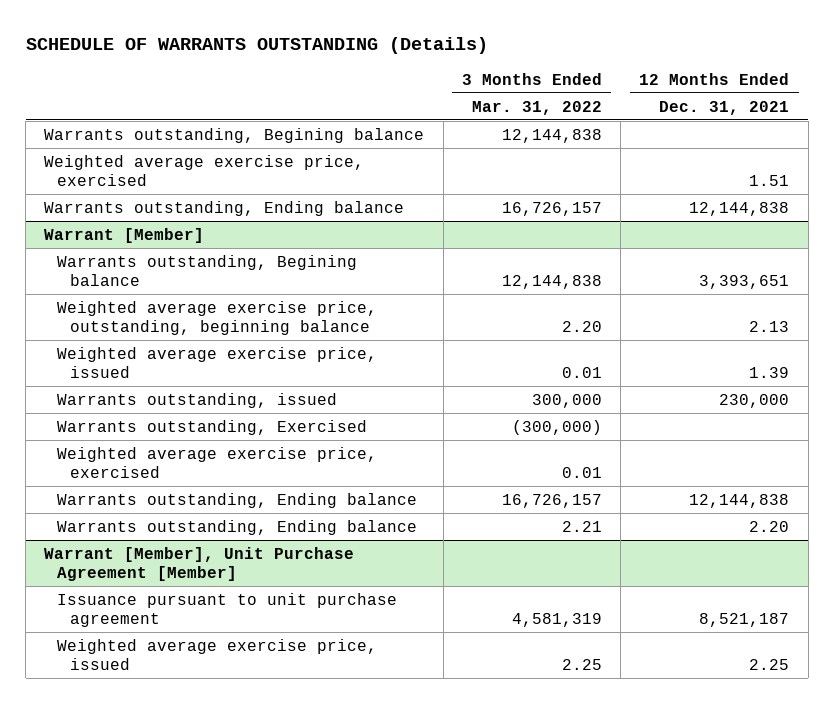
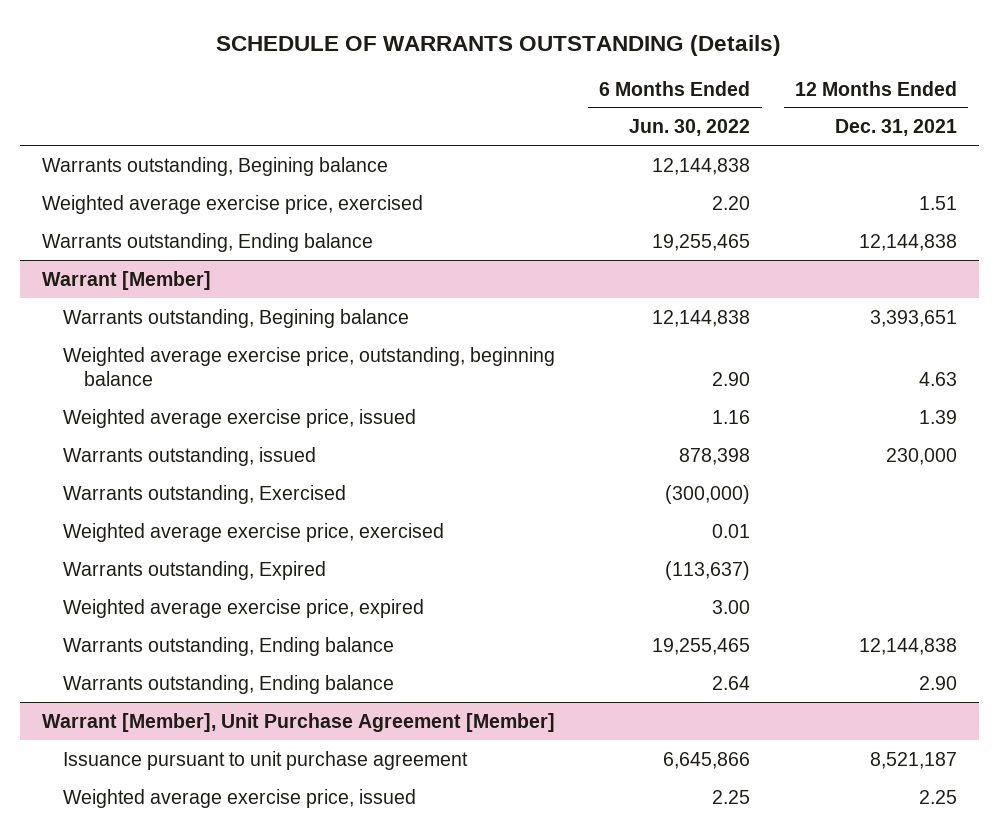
- | 3 Months Ended Mar. 31, 2022 | 12 Months Ended Dec. 31, 2021
+ | 6 Months Ended Jun. 30, 2022 | 12 Months Ended Dec. 31, 2021
@ Warrant [Member]
- Weighted average exercise price, outstanding, beginning balance | 2.20 | 2.13
+ Weighted average exercise price, outstanding, beginning balance | 2.90 | 4.63
+ Warrants outstanding, Expired | (113,637) |
+ Weighted average exercise price, expired | 3.00 |
- Warrants outstanding, Ending balance | 2.21 | 2.20
+ Warrants outstanding, Ending balance | 2.64 | 2.90

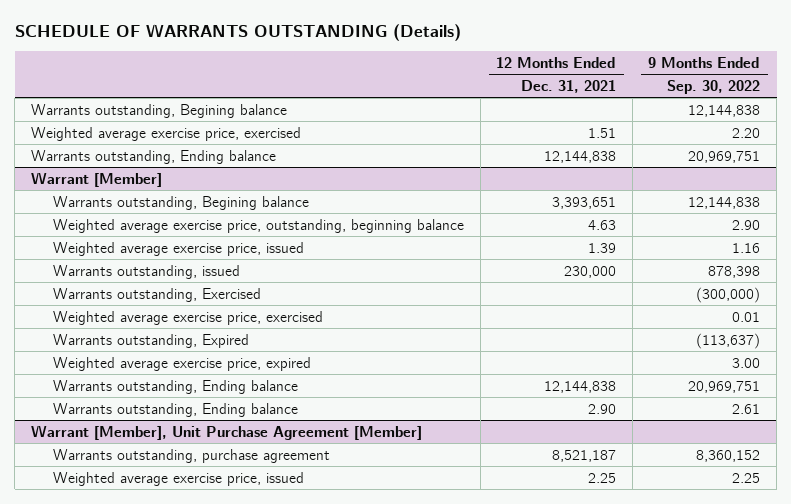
- | 6 Months Ended Jun. 30, 2022 | 12 Months Ended Dec. 31, 2021
+ | 12 Months Ended Dec. 31, 2021 | 9 Months Ended Sep. 30, 2022
@ Warrant [Member], Unit Purchase Agreement [Member]
- Issuance pursuant to unit purchase agreement | 6,645,866 | 8,521,187
+ Warrants outstanding, purchase agreement | 8,521,187 | 8,360,152

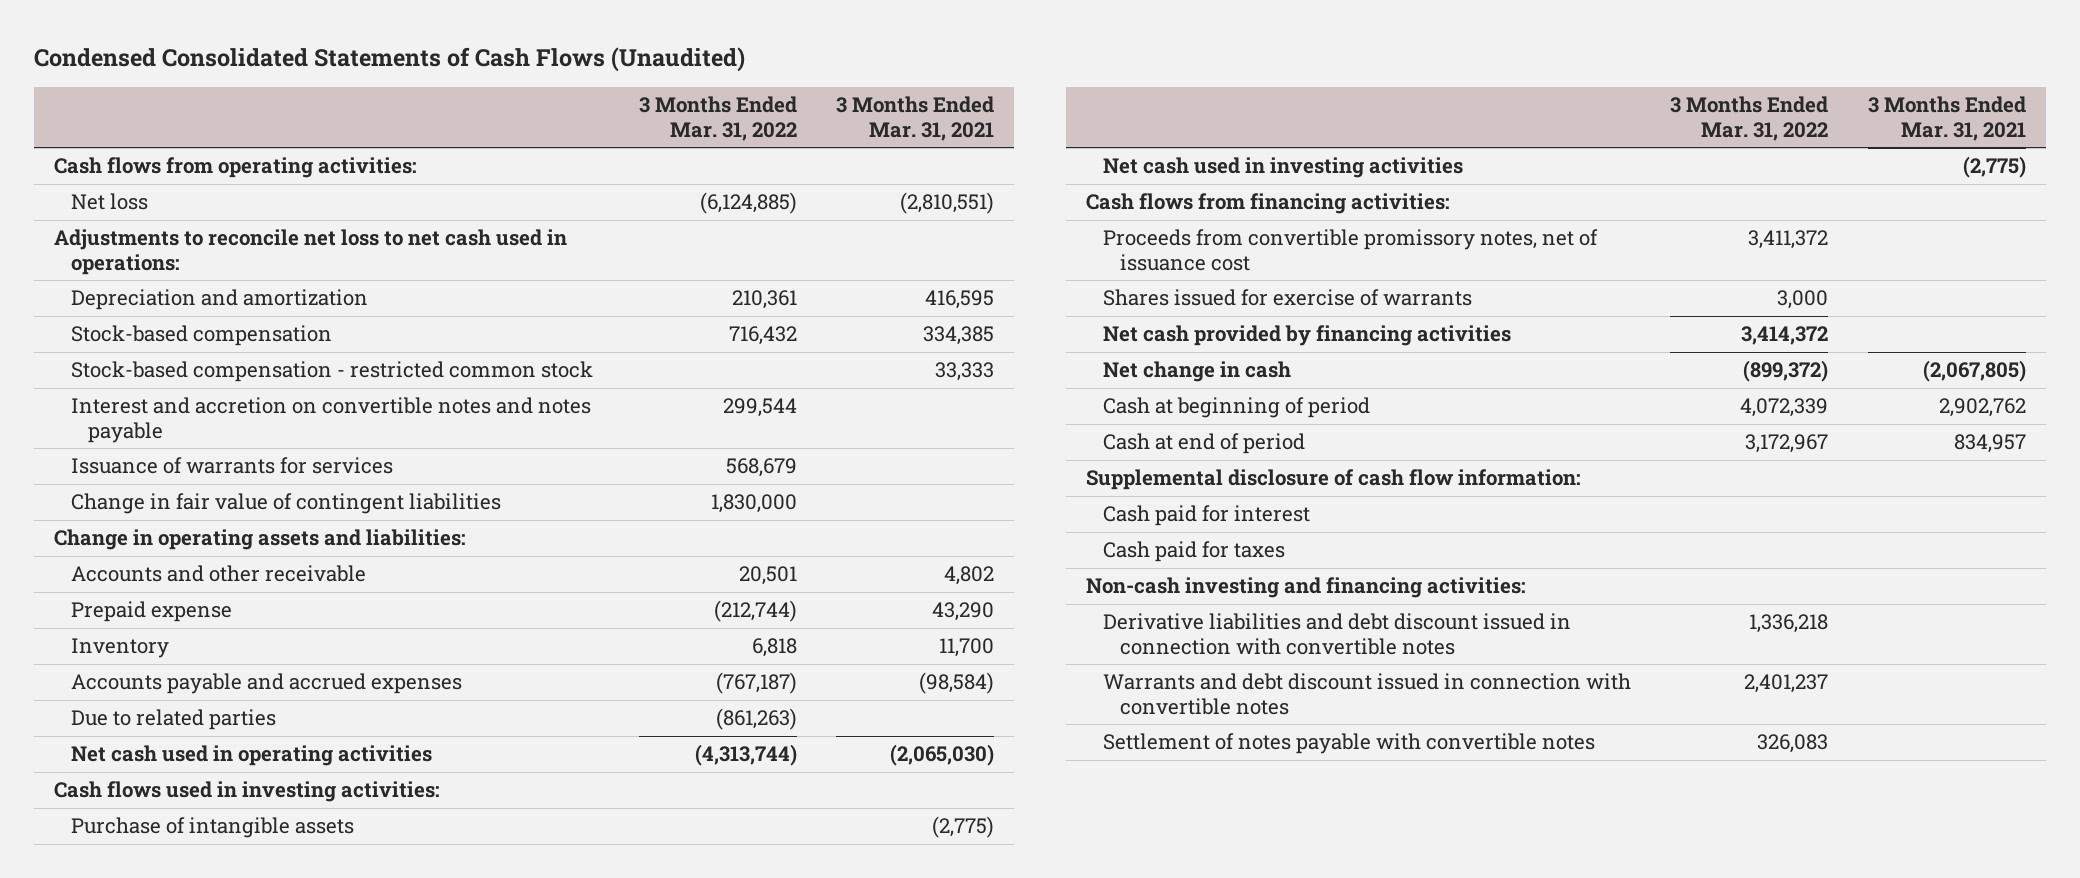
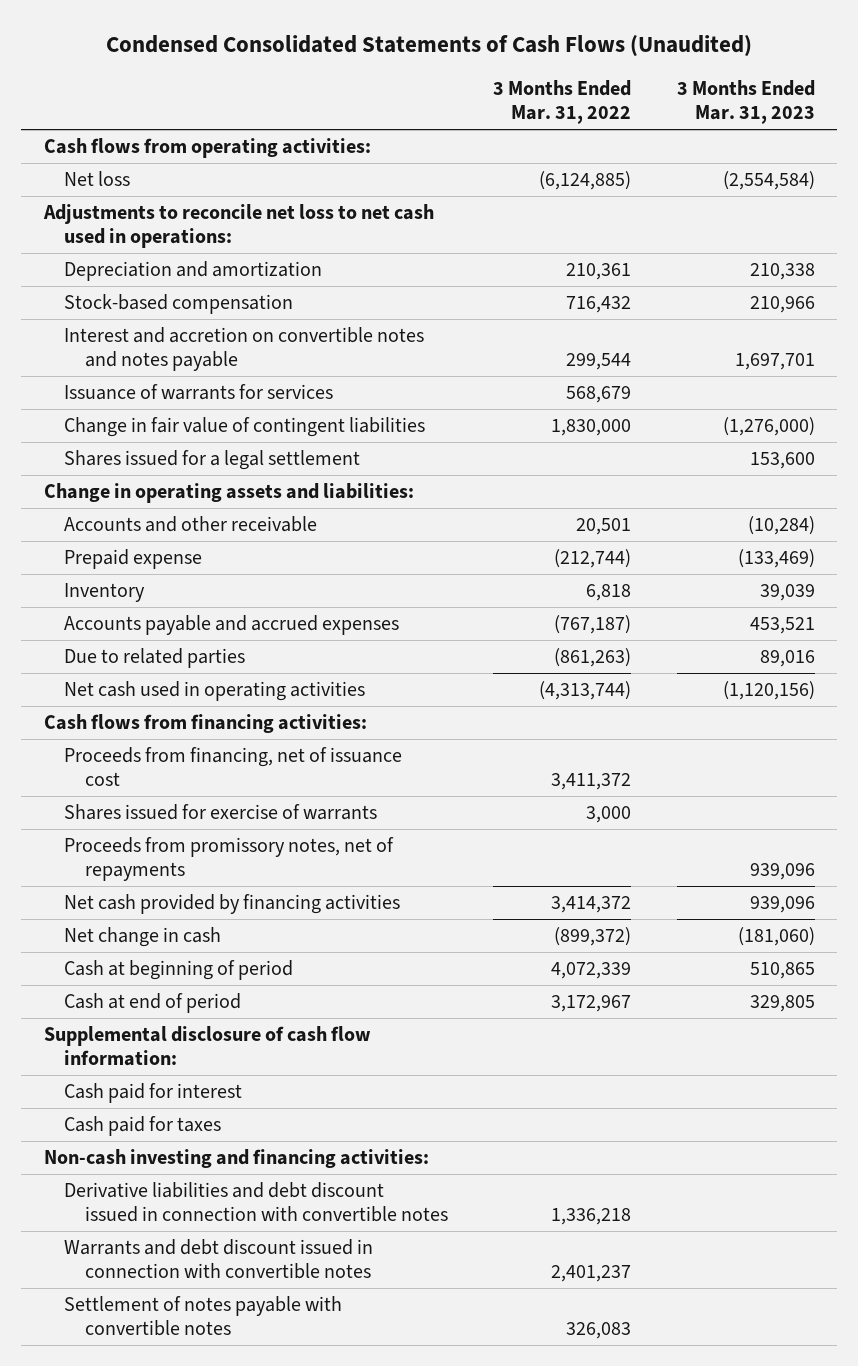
- | 3 Months Ended Mar. 31, 2022 | 3 Months Ended Mar. 31, 2021
+ | 3 Months Ended Mar. 31, 2022 | 3 Months Ended Mar. 31, 2023
- Stock-based compensation - restricted common stock | | 33,333
+ Shares issued for a legal settlement | | 153,600
- Cash flows used in investing activities:
- Purchase of intangible assets | | (2,775)
- Net cash used in investing activities | | (2,775)
- Proceeds from convertible promissory notes, net of issuance cost | 3,411,372 |
+ Proceeds from financing, net of issuance cost | 3,411,372 |
+ Proceeds from promissory notes, net of repayments | | 939,096

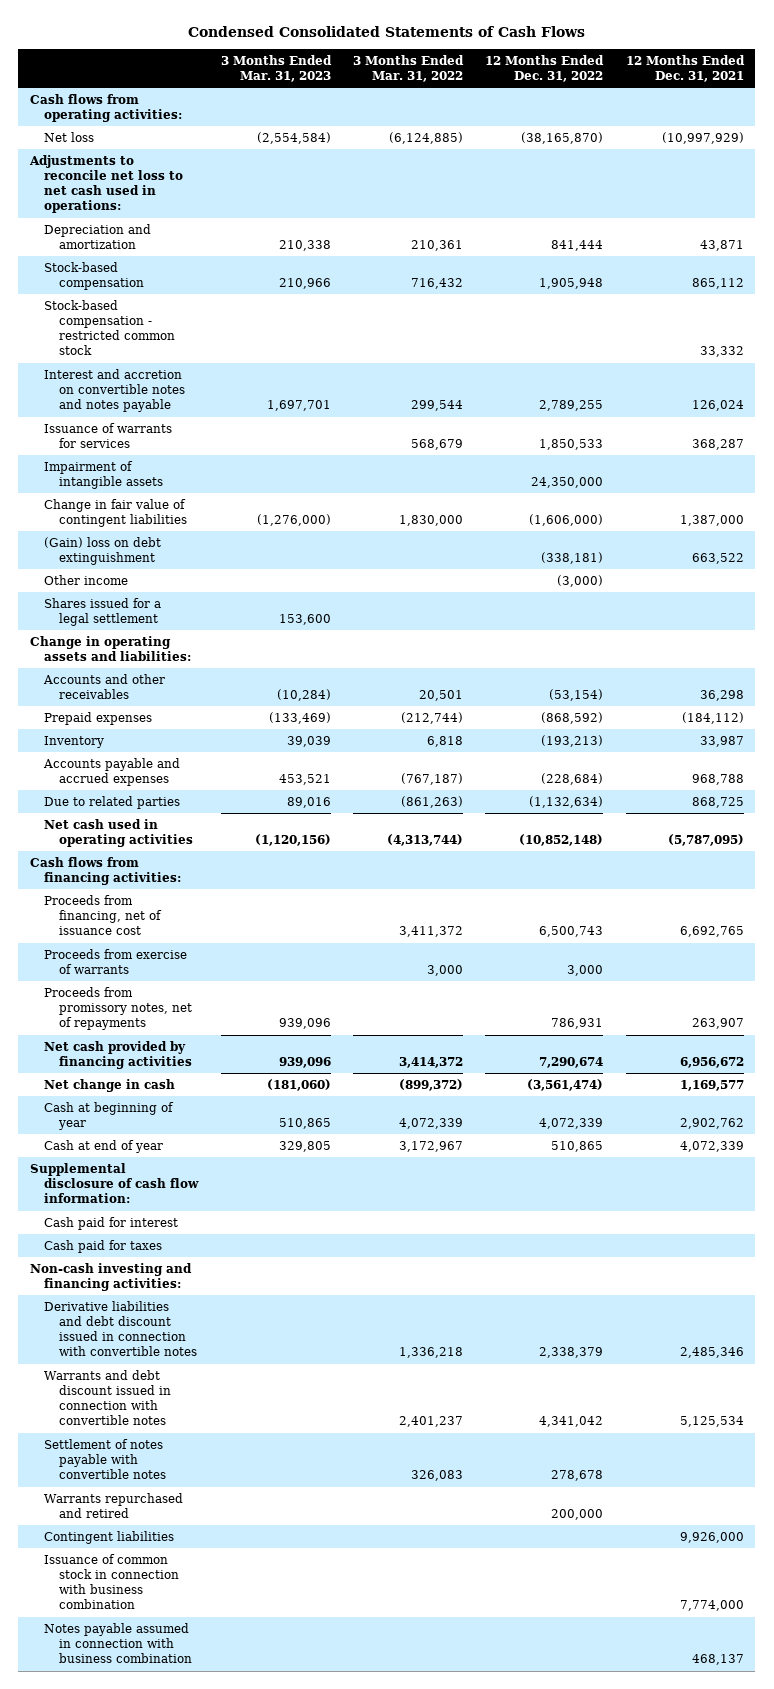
- Condensed Consolidated Statements of Cash Flows (Unaudited)
+ Condensed Consolidated Statements of Cash Flows
- | 3 Months Ended Mar. 31, 2022 | 3 Months Ended Mar. 31, 2023
+ | 3 Months Ended Mar. 31, 2023 | 3 Months Ended Mar. 31, 2022 | 12 Months Ended Dec. 31, 2022 | 12 Months Ended Dec. 31, 2021
+ Stock-based compensation - restricted common stock | | | | 33,332
+ Impairment of intangible assets | | | 24,350,000 |
+ (Gain) loss on debt extinguishment | | | (338,181) | 663,522
+ Other income | | | (3,000) |
- Accounts and other receivable | 20,501 | (10,284)
- Prepaid expense | (212,744) | (133,469)
+ Accounts and other receivables | (10,284) | 20,501 | (53,154) | 36,298
+ Prepaid expenses | (133,469) | (212,744) | (868,592) | (184,112)
- Shares issued for exercise of warrants | 3,000 |
+ Proceeds from exercise of warrants | | 3,000 | 3,000 |
- Cash at beginning of period | 4,072,339 | 510,865
- Cash at end of period | 3,172,967 | 329,805
+ Cash at beginning of year | 510,865 | 4,072,339 | 4,072,339 | 2,902,762
+ Cash at end of year | 329,805 | 3,172,967 | 510,865 | 4,072,339
+ Warrants repurchased and retired | | | 200,000 |
+ Contingent liabilities | | | | 9,926,000
+ Issuance of common stock in connection with business combination | | | | 7,774,000
+ Notes payable assumed in connection with business combination | | | | 468,137

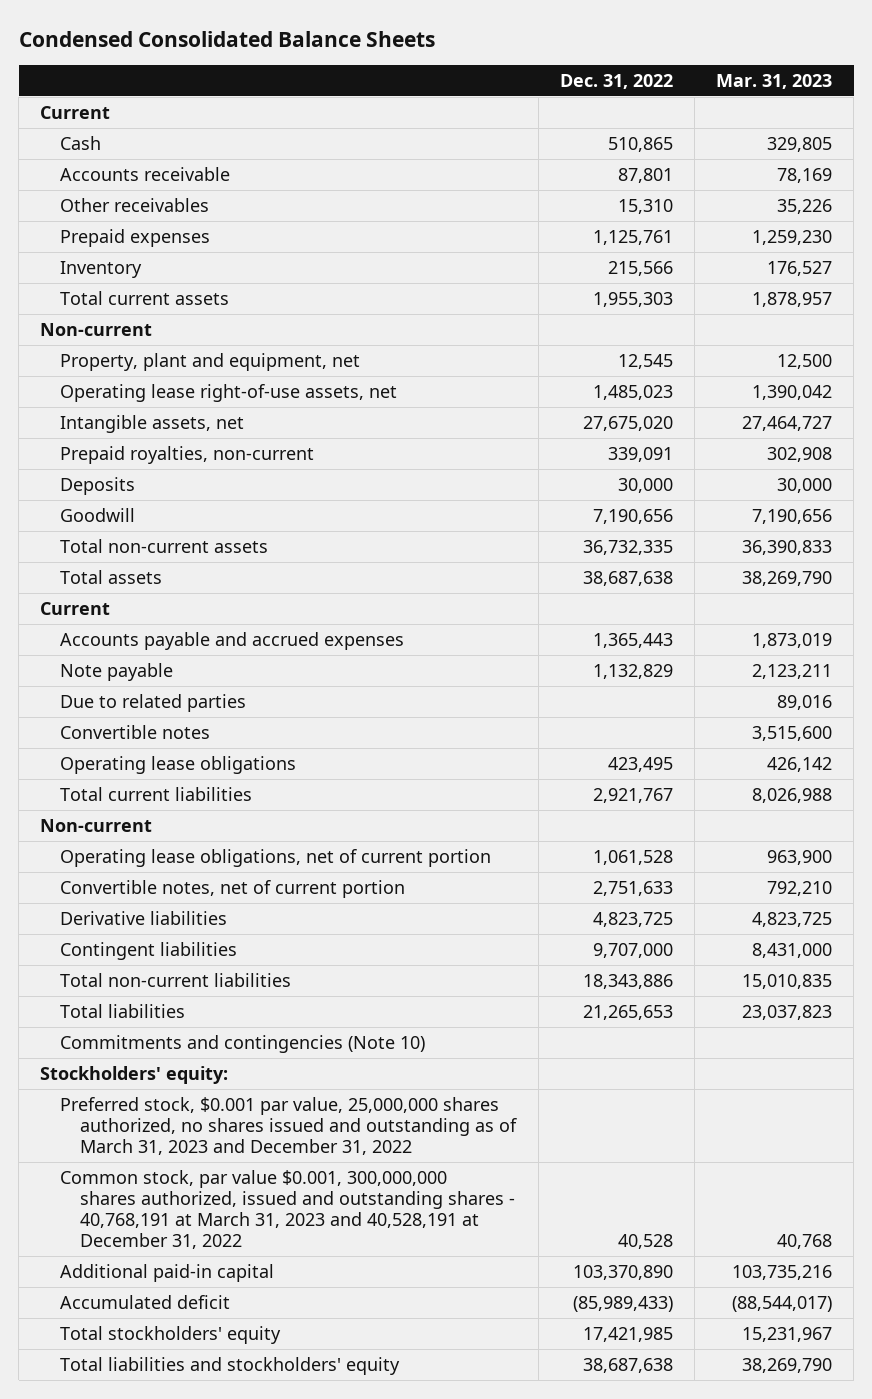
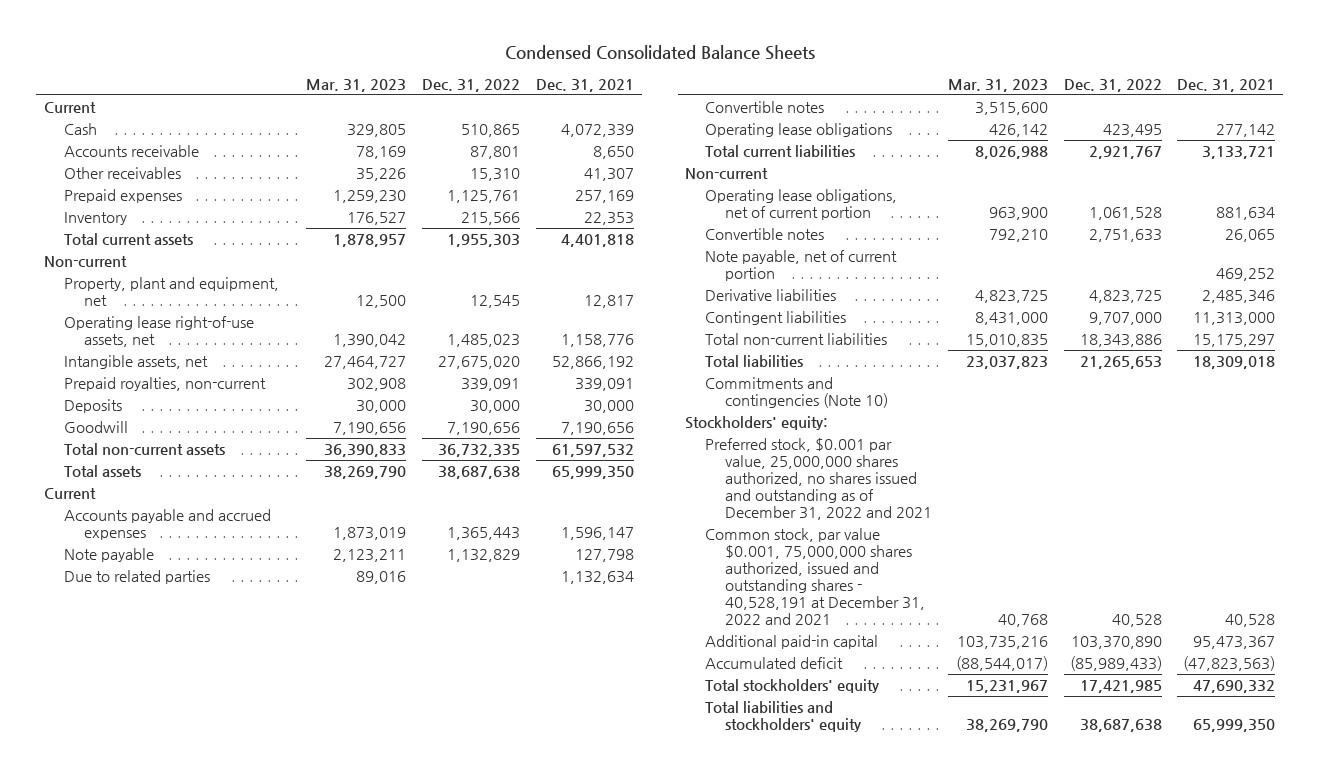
- | Dec. 31, 2022 | Mar. 31, 2023
+ | Mar. 31, 2023 | Dec. 31, 2022 | Dec. 31, 2021
- Convertible notes, net of current portion | 2,751,633 | 792,210
+ Convertible notes | 792,210 | 2,751,633 | 26,065
+ Note payable, net of current portion | | | 469,252
- Preferred stock, $0.001 par value, 25,000,000 shares authorized, no shares issued and outstanding as of March 31, 2023 and December 31, 2022
- Common stock, par value $0.001, 300,000,000 shares authorized, issued and outstanding shares - 40,768,191 at March 31, 2023 and 40,528,191 at December 31, 2022 | 40,528 | 40,768
+ Preferred stock, $0.001 par value, 25,000,000 shares authorized, no shares issued and outstanding as of December 31, 2022 and 2021
+ Common stock, par value $0.001, 75,000,000 shares authorized, issued and outstanding shares - 40,528,191 at December 31, 2022 and 2021 | 40,768 | 40,528 | 40,528

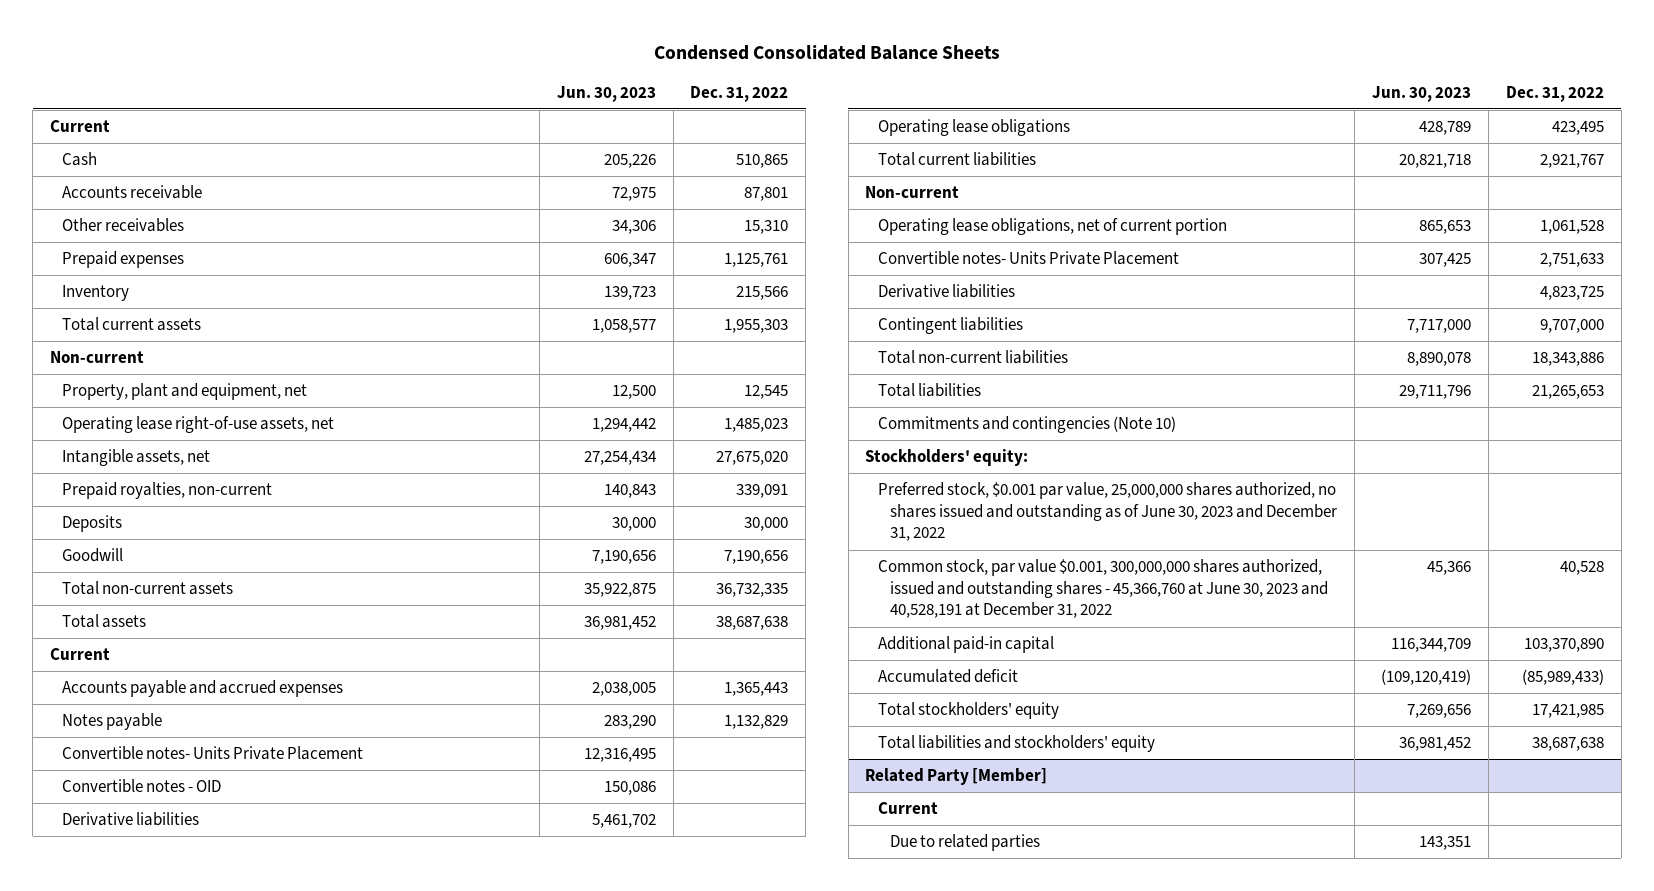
- | Mar. 31, 2023 | Dec. 31, 2022 | Dec. 31, 2021
+ | Jun. 30, 2023 | Dec. 31, 2022
- Note payable | 2,123,211 | 1,132,829 | 127,798
- Due to related parties | 89,016 | | 1,132,634
- Convertible notes | 3,515,600 | |
+ Notes payable | 283,290 | 1,132,829
+ Convertible notes- Units Private Placement | 12,316,495 |
+ Convertible notes - OID | 150,086 |
+ Derivative liabilities | 5,461,702 |
- Convertible notes | 792,210 | 2,751,633 | 26,065
- Note payable, net of current portion | | | 469,252
+ Convertible notes- Units Private Placement | 307,425 | 2,751,633
- Preferred stock, $0.001 par value, 25,000,000 shares authorized, no shares issued and outstanding as of December 31, 2022 and 2021
- Common stock, par value $0.001, 75,000,000 shares authorized, issued and outstanding shares - 40,528,191 at December 31, 2022 and 2021 | 40,768 | 40,528 | 40,528
+ Preferred stock, $0.001 par value, 25,000,000 shares authorized, no shares issued and outstanding as of June 30, 2023 and December 31, 2022
+ Common stock, par value $0.001, 300,000,000 shares authorized, issued and outstanding shares - 45,366,760 at June 30, 2023 and 40,528,191 at December 31, 2022 | 45,366 | 40,528
+ Related Party [Member]
+ Current
+ Due to related parties | 143,351 |

